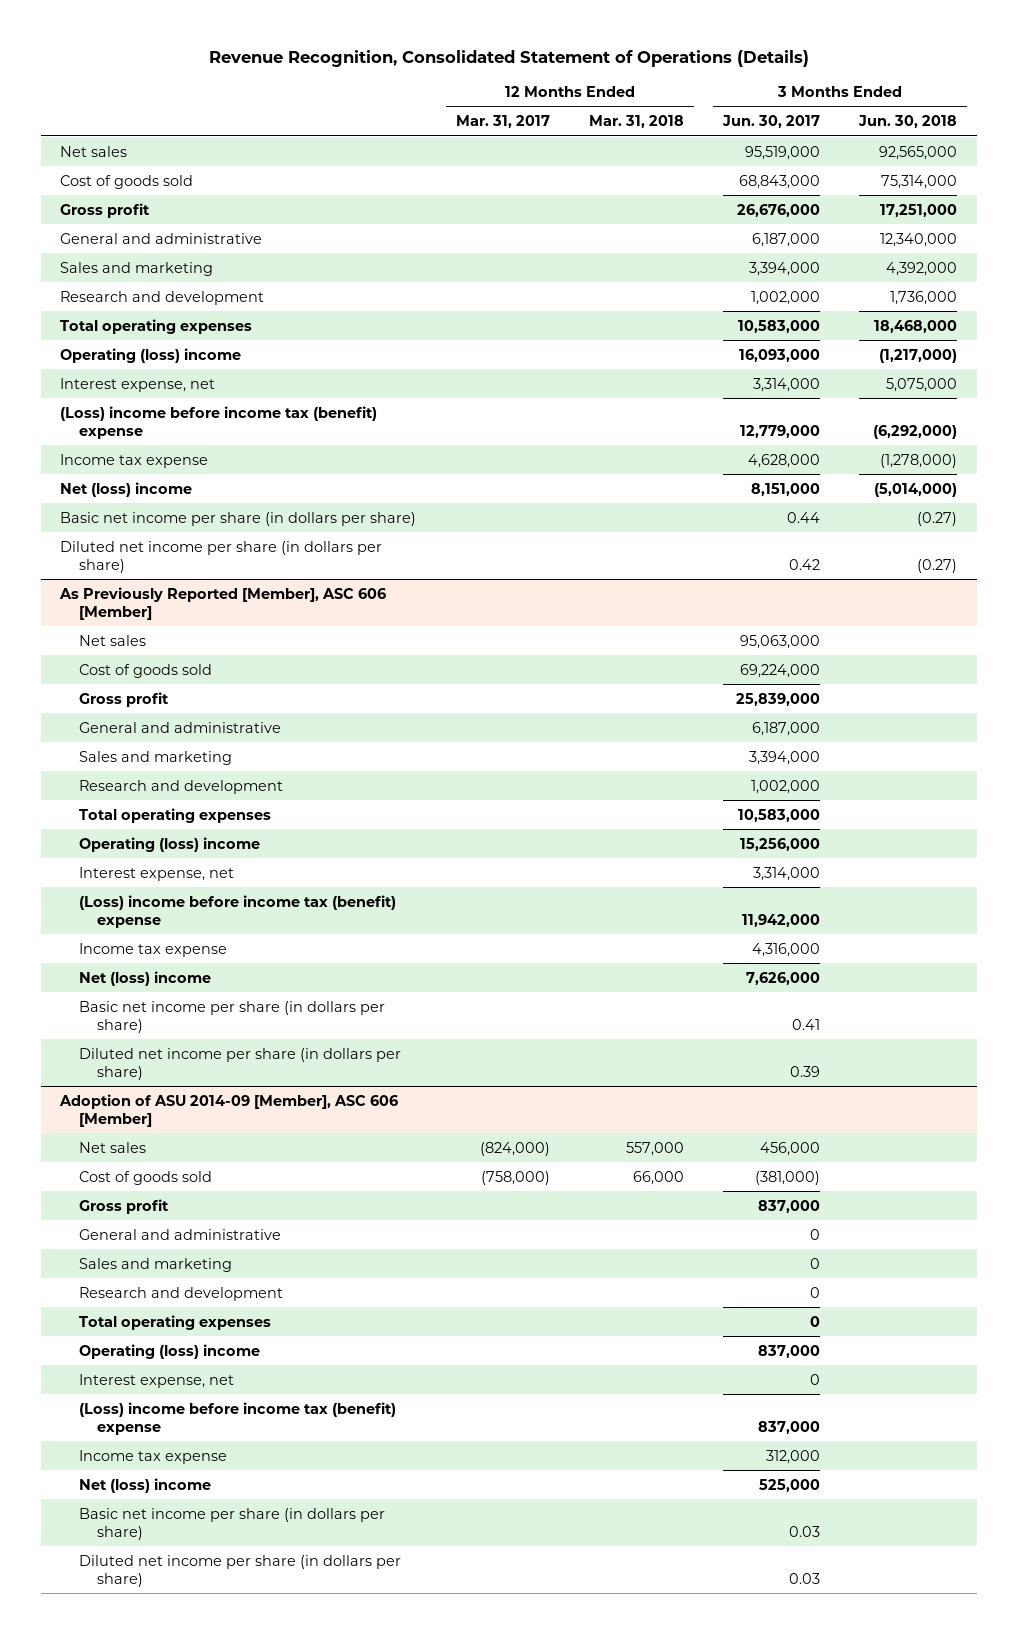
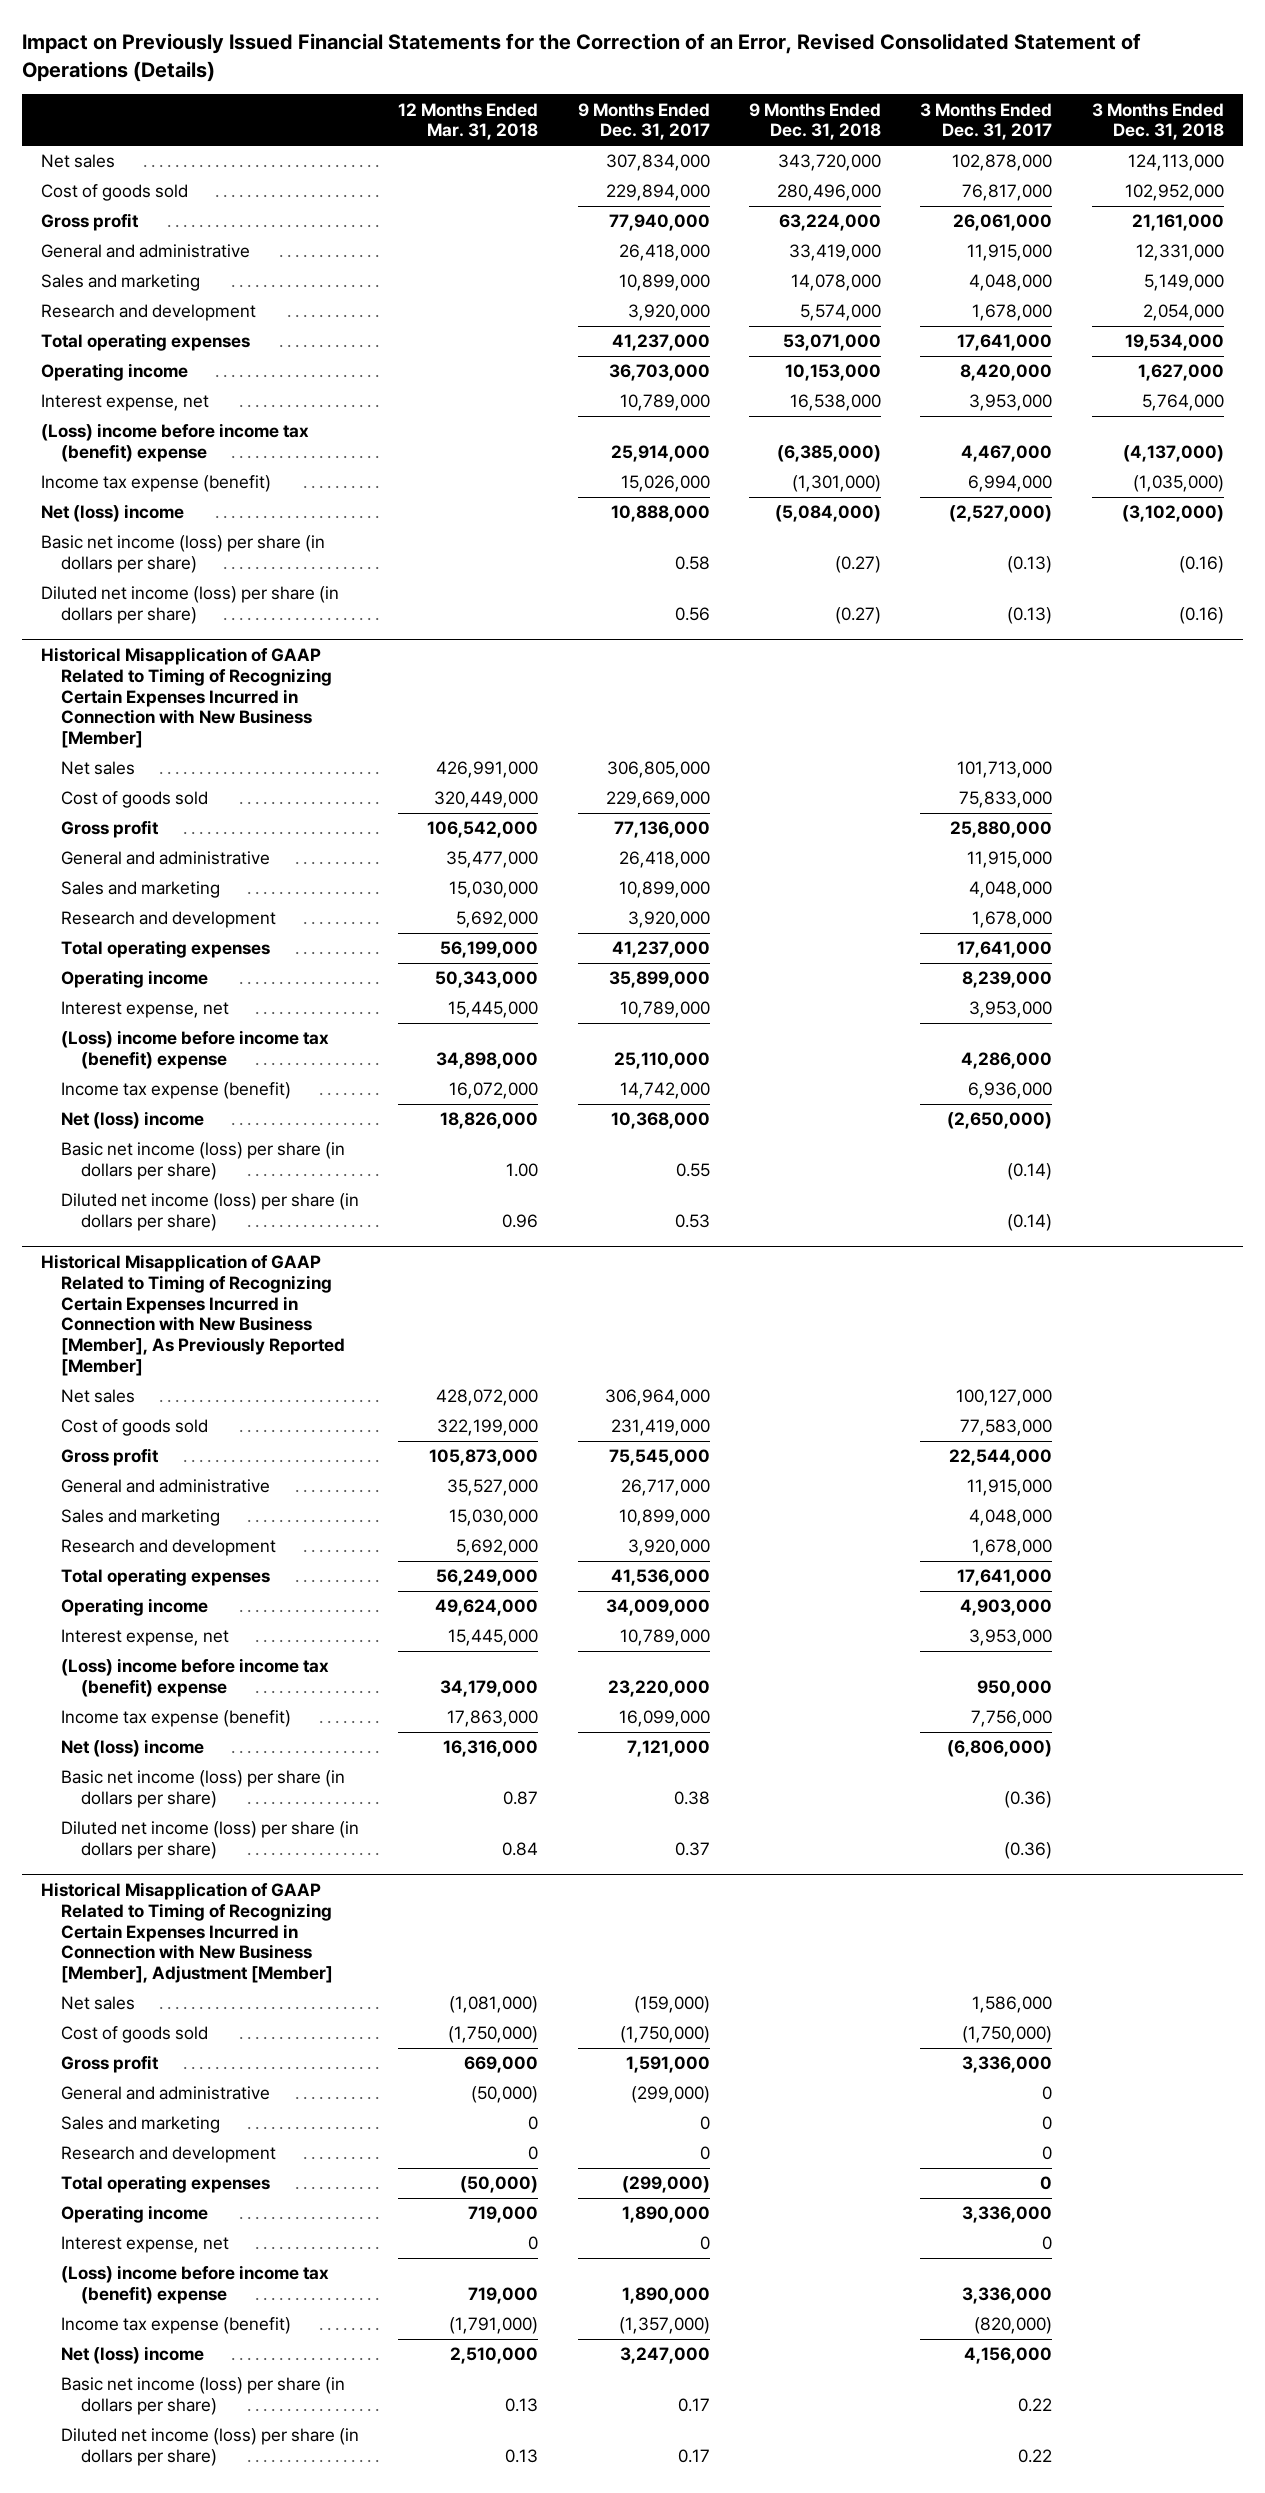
- Revenue Recognition, Consolidated Statement of Operations (Details)
+ Impact on Previously Issued Financial Statements for the Correction of an Error, Revised Consolidated Statement of Operations (Details)
- | 12 Months Ended Mar. 31, 2017 | 12 Months Ended Mar. 31, 2018 | 3 Months Ended Jun. 30, 2017 | 3 Months Ended Jun. 30, 2018
+ | 12 Months Ended Mar. 31, 2018 | 9 Months Ended Dec. 31, 2017 | 9 Months Ended Dec. 31, 2018 | 3 Months Ended Dec. 31, 2017 | 3 Months Ended Dec. 31, 2018
- Operating (loss) income | | | 16,093,000 | (1,217,000)
+ Operating income | | 36,703,000 | 10,153,000 | 8,420,000 | 1,627,000
- Income tax expense | | | 4,628,000 | (1,278,000)
+ Income tax expense (benefit) | | 15,026,000 | (1,301,000) | 6,994,000 | (1,035,000)
- Basic net income per share (in dollars per share) | | | 0.44 | (0.27)
- Diluted net income per share (in dollars per share) | | | 0.42 | (0.27)
- As Previously Reported [Member], ASC 606 [Member]
- Net sales | | | 95,063,000 |
- Cost of goods sold | | | 69,224,000 |
- Gross profit | | | 25,839,000 |
- General and administrative | | | 6,187,000 |
- Sales and marketing | | | 3,394,000 |
- Research and development | | | 1,002,000 |
- Total operating expenses | | | 10,583,000 |
- Operating (loss) income | | | 15,256,000 |
- Interest expense, net | | | 3,314,000 |
- (Loss) income before income tax (benefit) expense | | | 11,942,000 |
- Income tax expense | | | 4,316,000 |
- Net (loss) income | | | 7,626,000 |
- Basic net income per share (in dollars per share) | | | 0.41 |
- Diluted net income per share (in dollars per share) | | | 0.39 |
- Adoption of ASU 2014-09 [Member], ASC 606 [Member]
- Net sales | (824,000) | 557,000 | 456,000 |
- Cost of goods sold | (758,000) | 66,000 | (381,000) |
- Gross profit | | | 837,000 |
- General and administrative | | | 0 |
- Sales and marketing | | | 0 |
- Research and development | | | 0 |
- Total operating expenses | | | 0 |
- Operating (loss) income | | | 837,000 |
- Interest expense, net | | | 0 |
- (Loss) income before income tax (benefit) expense | | | 837,000 |
- Income tax expense | | | 312,000 |
- Net (loss) income | | | 525,000 |
- Basic net income per share (in dollars per share) | | | 0.03 |
- Diluted net income per share (in dollars per share) | | | 0.03 |
+ Basic net income (loss) per share (in dollars per share) | | 0.58 | (0.27) | (0.13) | (0.16)
+ Diluted net income (loss) per share (in dollars per share) | | 0.56 | (0.27) | (0.13) | (0.16)
+ Historical Misapplication of GAAP Related to Timing of Recognizing Certain Expenses Incurred in Connection with New Business [Member]
+ Net sales | 426,991,000 | 306,805,000 | | 101,713,000 |
+ Cost of goods sold | 320,449,000 | 229,669,000 | | 75,833,000 |
+ Gross profit | 106,542,000 | 77,136,000 | | 25,880,000 |
+ General and administrative | 35,477,000 | 26,418,000 | | 11,915,000 |
+ Sales and marketing | 15,030,000 | 10,899,000 | | 4,048,000 |
+ Research and development | 5,692,000 | 3,920,000 | | 1,678,000 |
+ Total operating expenses | 56,199,000 | 41,237,000 | | 17,641,000 |
+ Operating income | 50,343,000 | 35,899,000 | | 8,239,000 |
+ Interest expense, net | 15,445,000 | 10,789,000 | | 3,953,000 |
+ (Loss) income before income tax (benefit) expense | 34,898,000 | 25,110,000 | | 4,286,000 |
+ Income tax expense (benefit) | 16,072,000 | 14,742,000 | | 6,936,000 |
+ Net (loss) income | 18,826,000 | 10,368,000 | | (2,650,000) |
+ Basic net income (loss) per share (in dollars per share) | 1.00 | 0.55 | | (0.14) |
+ Diluted net income (loss) per share (in dollars per share) | 0.96 | 0.53 | | (0.14) |
+ Historical Misapplication of GAAP Related to Timing of Recognizing Certain Expenses Incurred in Connection with New Business [Member], As Previously Reported [Member]
+ Net sales | 428,072,000 | 306,964,000 | | 100,127,000 |
+ Cost of goods sold | 322,199,000 | 231,419,000 | | 77,583,000 |
+ Gross profit | 105,873,000 | 75,545,000 | | 22,544,000 |
+ General and administrative | 35,527,000 | 26,717,000 | | 11,915,000 |
+ Sales and marketing | 15,030,000 | 10,899,000 | | 4,048,000 |
+ Research and development | 5,692,000 | 3,920,000 | | 1,678,000 |
+ Total operating expenses | 56,249,000 | 41,536,000 | | 17,641,000 |
+ Operating income | 49,624,000 | 34,009,000 | | 4,903,000 |
+ Interest expense, net | 15,445,000 | 10,789,000 | | 3,953,000 |
+ (Loss) income before income tax (benefit) expense | 34,179,000 | 23,220,000 | | 950,000 |
+ Income tax expense (benefit) | 17,863,000 | 16,099,000 | | 7,756,000 |
+ Net (loss) income | 16,316,000 | 7,121,000 | | (6,806,000) |
+ Basic net income (loss) per share (in dollars per share) | 0.87 | 0.38 | | (0.36) |
+ Diluted net income (loss) per share (in dollars per share) | 0.84 | 0.37 | | (0.36) |
+ Historical Misapplication of GAAP Related to Timing of Recognizing Certain Expenses Incurred in Connection with New Business [Member], Adjustment [Member]
+ Net sales | (1,081,000) | (159,000) | | 1,586,000 |
+ Cost of goods sold | (1,750,000) | (1,750,000) | | (1,750,000) |
+ Gross profit | 669,000 | 1,591,000 | | 3,336,000 |
+ General and administrative | (50,000) | (299,000) | | 0 |
+ Sales and marketing | 0 | 0 | | 0 |
+ Research and development | 0 | 0 | | 0 |
+ Total operating expenses | (50,000) | (299,000) | | 0 |
+ Operating income | 719,000 | 1,890,000 | | 3,336,000 |
+ Interest expense, net | 0 | 0 | | 0 |
+ (Loss) income before income tax (benefit) expense | 719,000 | 1,890,000 | | 3,336,000 |
+ Income tax expense (benefit) | (1,791,000) | (1,357,000) | | (820,000) |
+ Net (loss) income | 2,510,000 | 3,247,000 | | 4,156,000 |
+ Basic net income (loss) per share (in dollars per share) | 0.13 | 0.17 | | 0.22 |
+ Diluted net income (loss) per share (in dollars per share) | 0.13 | 0.17 | | 0.22 |

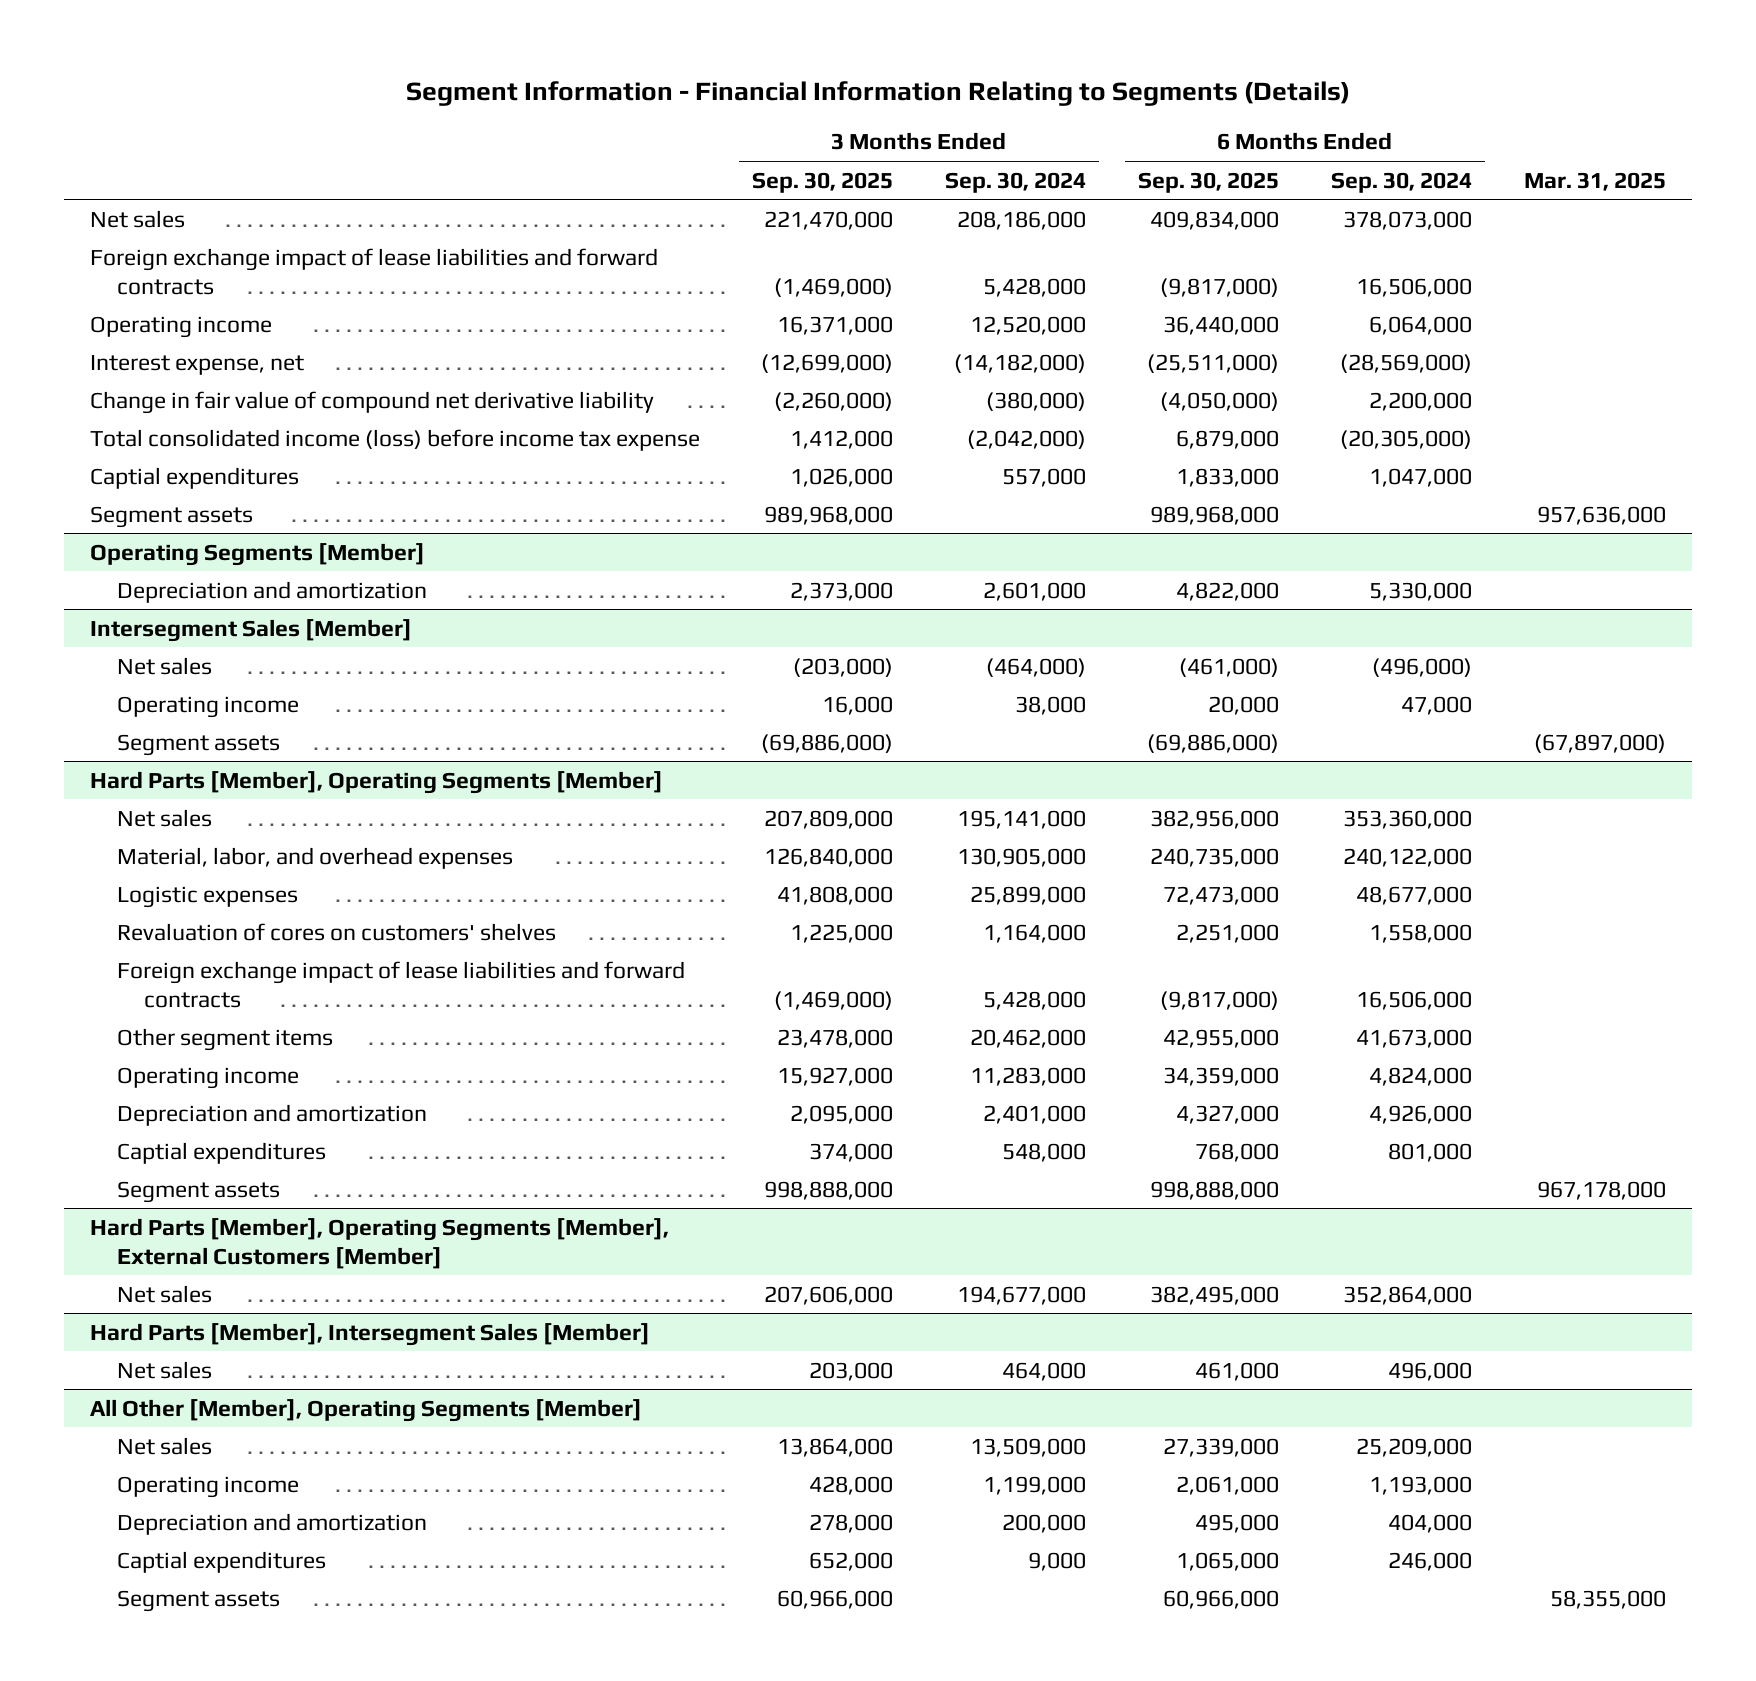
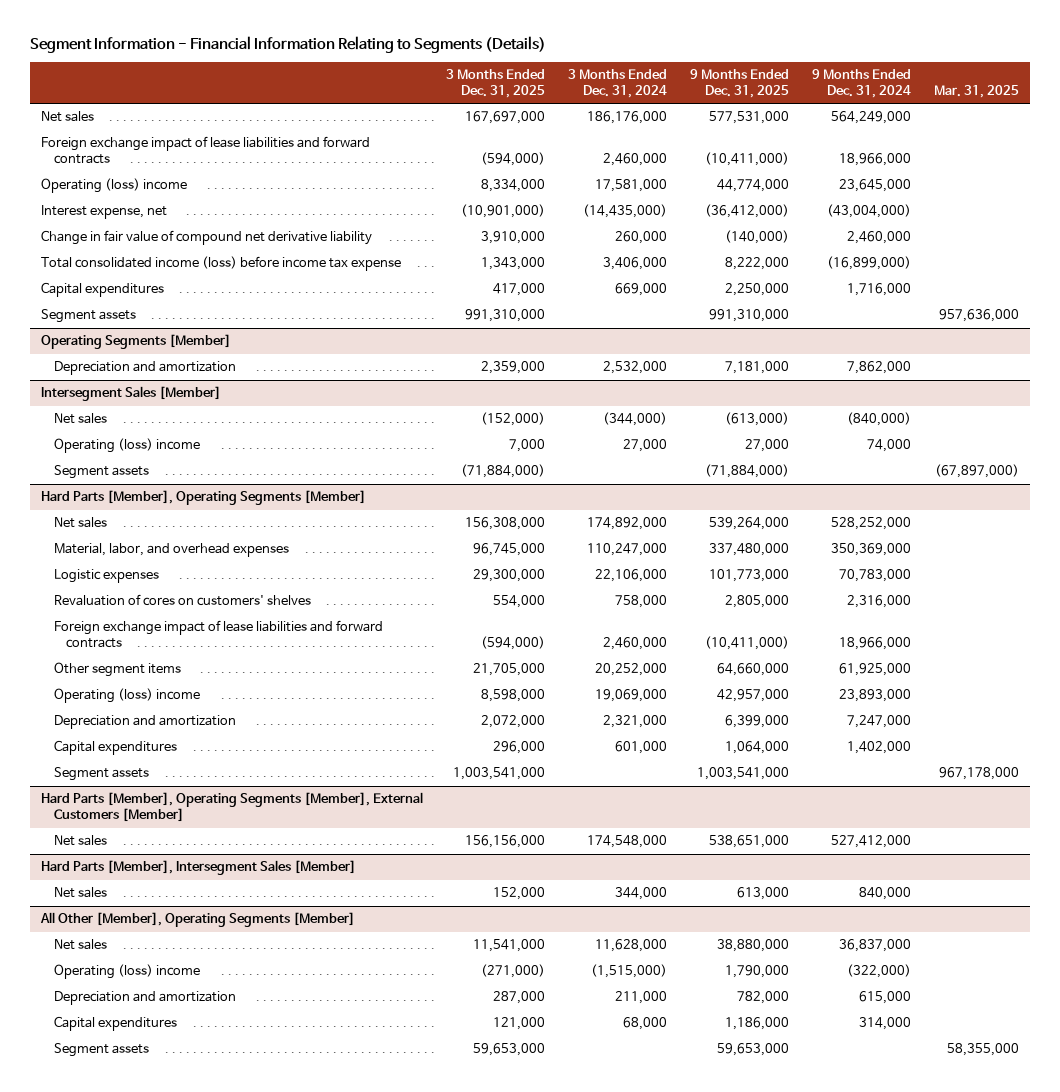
- | 3 Months Ended Sep. 30, 2025 | 3 Months Ended Sep. 30, 2024 | 6 Months Ended Sep. 30, 2025 | 6 Months Ended Sep. 30, 2024 | Mar. 31, 2025
+ | 3 Months Ended Dec. 31, 2025 | 3 Months Ended Dec. 31, 2024 | 9 Months Ended Dec. 31, 2025 | 9 Months Ended Dec. 31, 2024 | Mar. 31, 2025
- Operating income | 16,371,000 | 12,520,000 | 36,440,000 | 6,064,000 |
+ Operating (loss) income | 8,334,000 | 17,581,000 | 44,774,000 | 23,645,000 |
- Captial expenditures | 1,026,000 | 557,000 | 1,833,000 | 1,047,000 |
+ Capital expenditures | 417,000 | 669,000 | 2,250,000 | 1,716,000 |
@ Intersegment Sales [Member]
- Operating income | 16,000 | 38,000 | 20,000 | 47,000 |
+ Operating (loss) income | 7,000 | 27,000 | 27,000 | 74,000 |
@ Hard Parts [Member], Operating Segments [Member]
- Operating income | 15,927,000 | 11,283,000 | 34,359,000 | 4,824,000 |
+ Operating (loss) income | 8,598,000 | 19,069,000 | 42,957,000 | 23,893,000 |
- Captial expenditures | 374,000 | 548,000 | 768,000 | 801,000 |
+ Capital expenditures | 296,000 | 601,000 | 1,064,000 | 1,402,000 |
@ All Other [Member], Operating Segments [Member]
- Operating income | 428,000 | 1,199,000 | 2,061,000 | 1,193,000 |
+ Operating (loss) income | (271,000) | (1,515,000) | 1,790,000 | (322,000) |
- Captial expenditures | 652,000 | 9,000 | 1,065,000 | 246,000 |
+ Capital expenditures | 121,000 | 68,000 | 1,186,000 | 314,000 |

